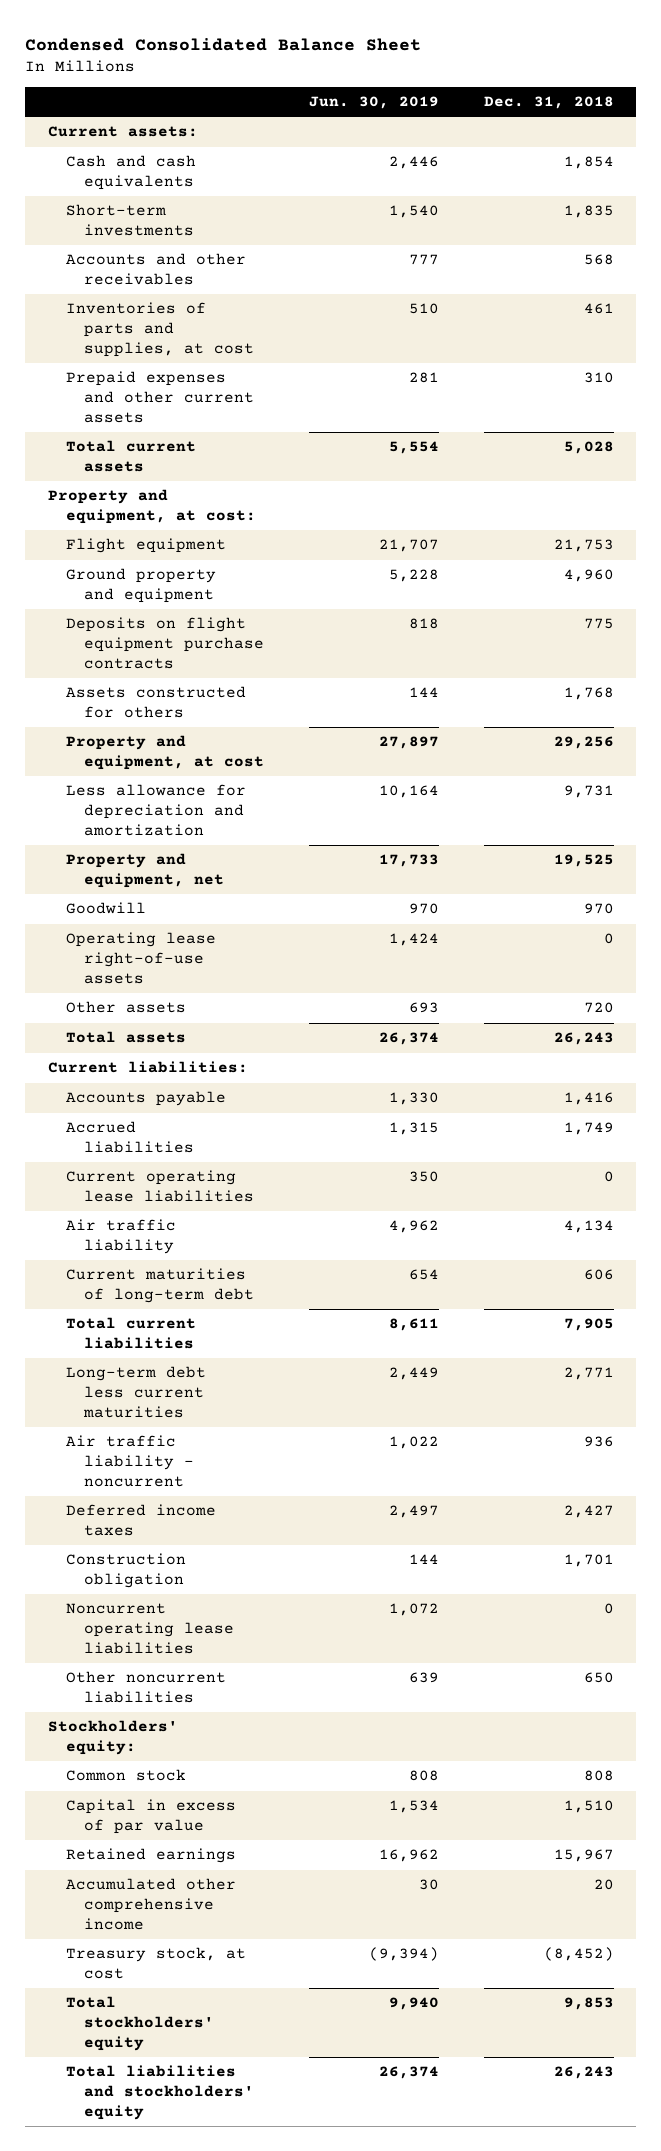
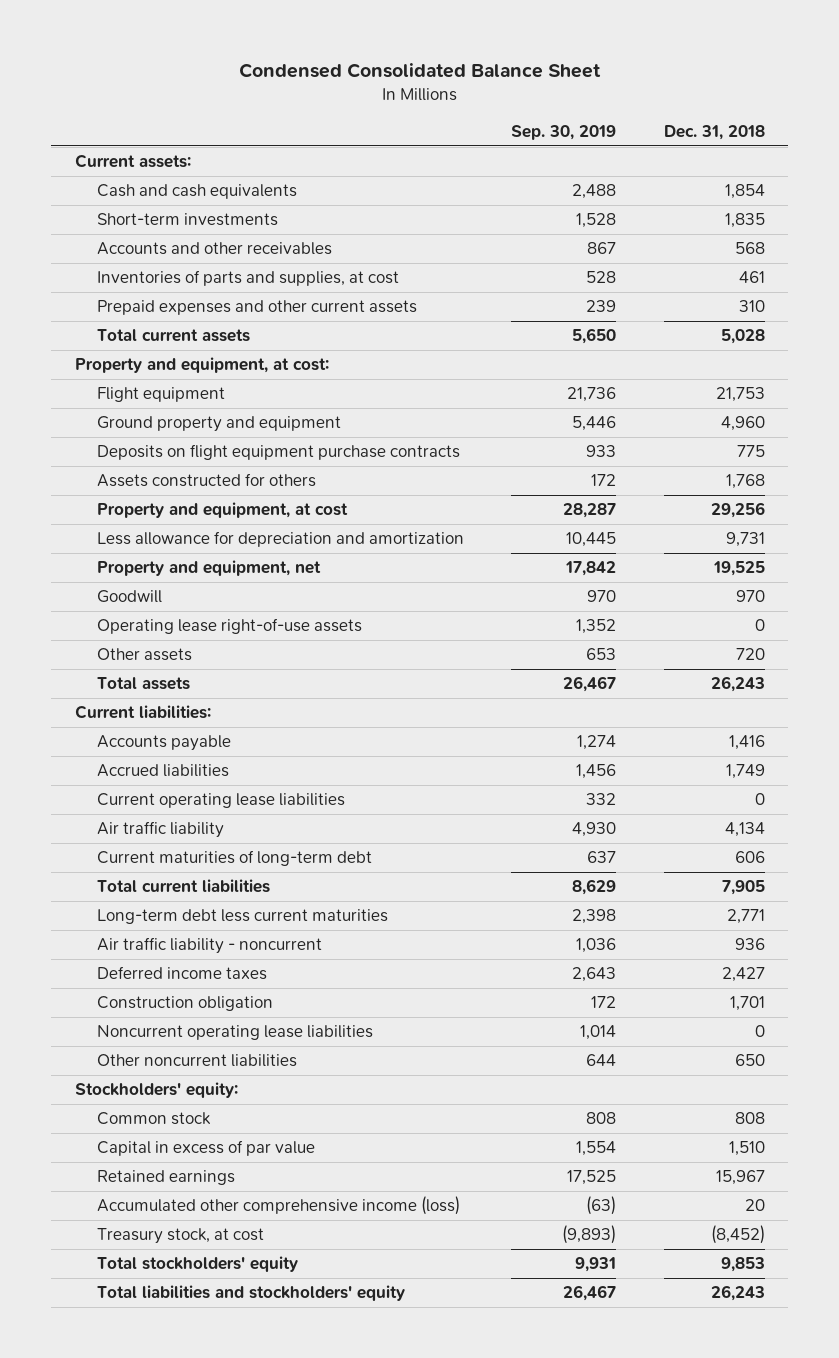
- | Jun. 30, 2019 | Dec. 31, 2018
+ | Sep. 30, 2019 | Dec. 31, 2018
- Accumulated other comprehensive income | 30 | 20
+ Accumulated other comprehensive income (loss) | (63) | 20

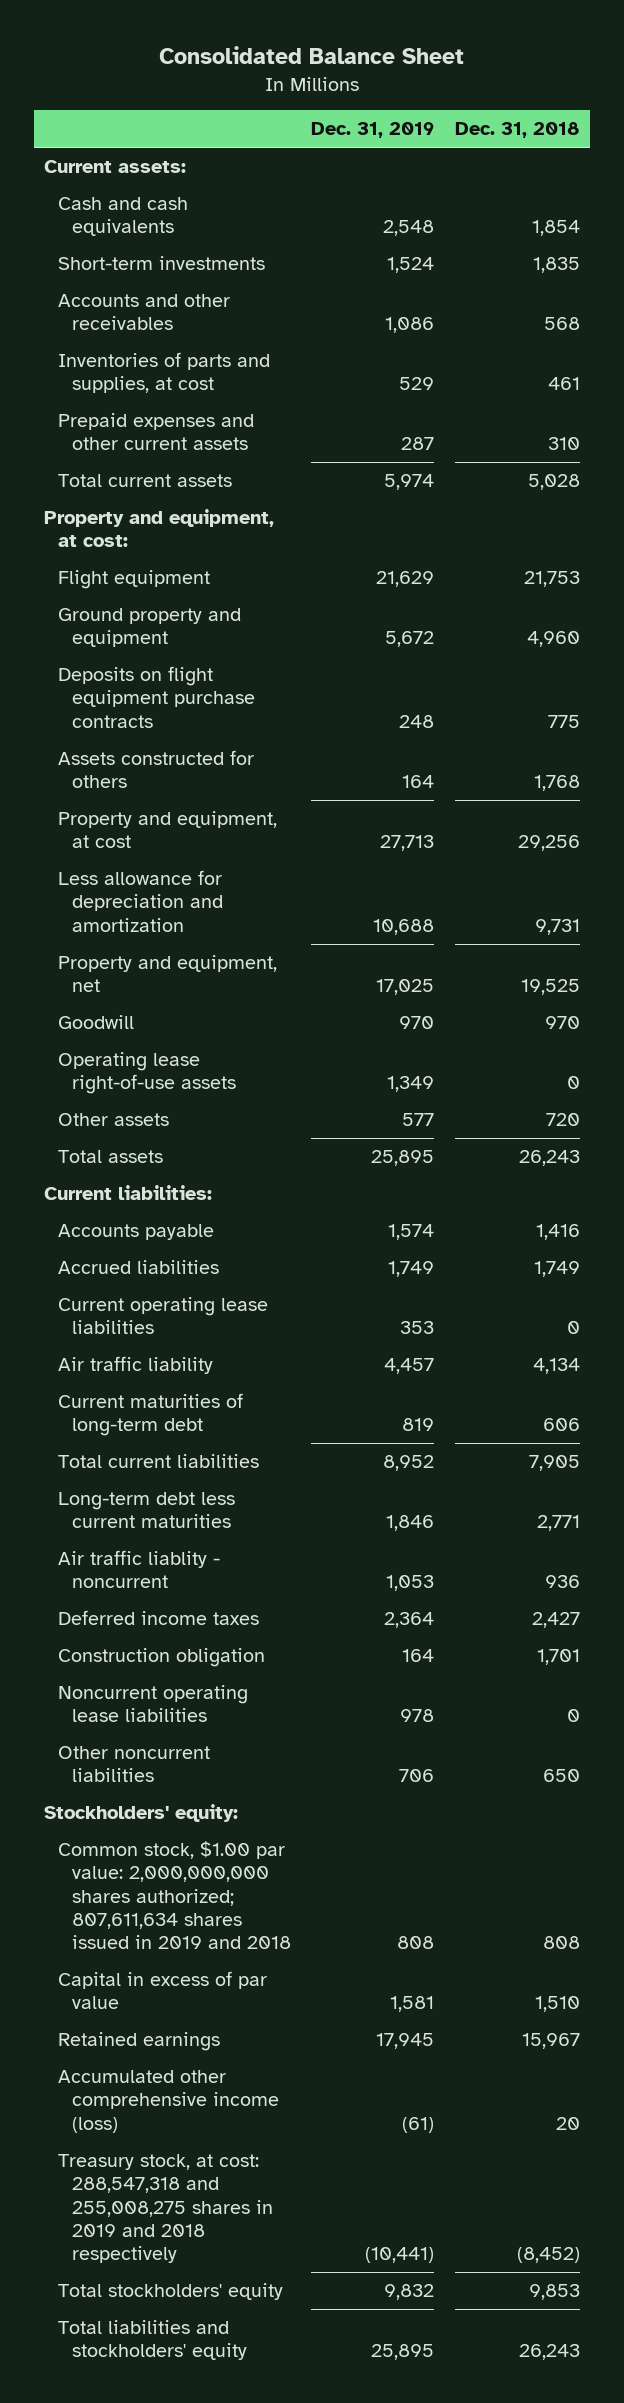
- Condensed Consolidated Balance Sheet
+ Consolidated Balance Sheet
- | Sep. 30, 2019 | Dec. 31, 2018
+ | Dec. 31, 2019 | Dec. 31, 2018
- Air traffic liability - noncurrent | 1,036 | 936
+ Air traffic liablity - noncurrent | 1,053 | 936
- Common stock | 808 | 808
+ Common stock, $1.00 par value: 2,000,000,000 shares authorized; 807,611,634 shares issued in 2019 and 2018 | 808 | 808
- Treasury stock, at cost | (9,893) | (8,452)
+ Treasury stock, at cost: 288,547,318 and 255,008,275 shares in 2019 and 2018 respectively | (10,441) | (8,452)

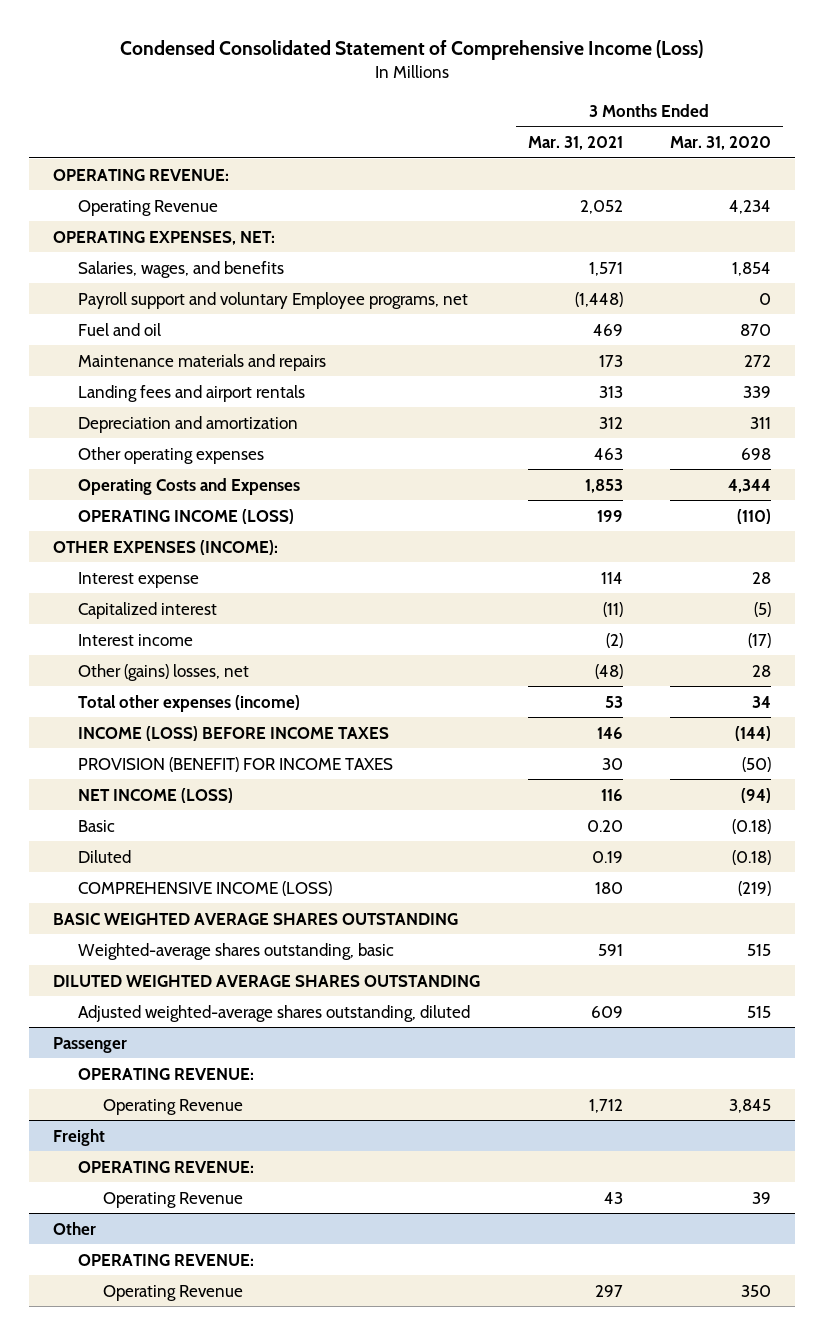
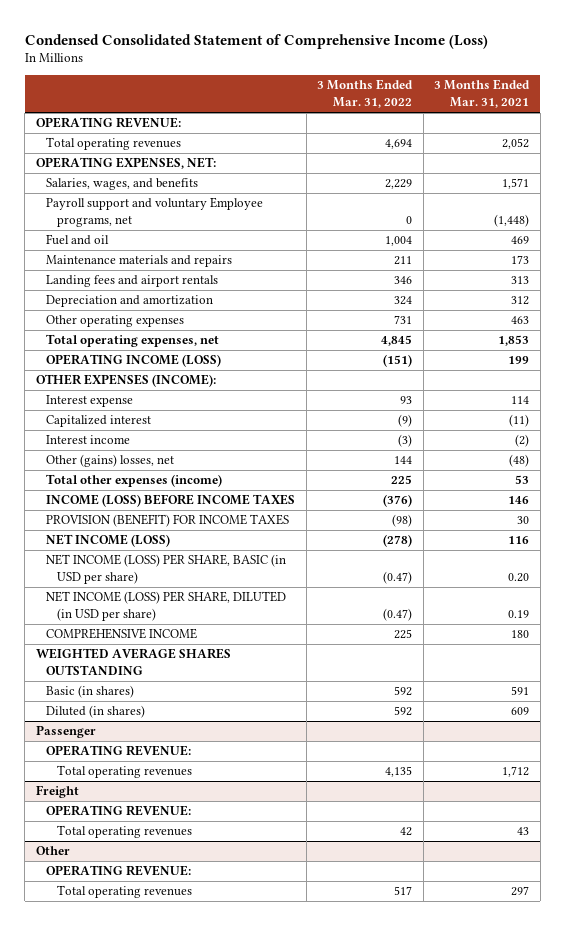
- | 3 Months Ended Mar. 31, 2021 | 3 Months Ended Mar. 31, 2020
+ | 3 Months Ended Mar. 31, 2022 | 3 Months Ended Mar. 31, 2021
- Operating Revenue | 2,052 | 4,234
+ Total operating revenues | 4,694 | 2,052
- Operating Costs and Expenses | 1,853 | 4,344
+ Total operating expenses, net | 4,845 | 1,853
- Basic | 0.20 | (0.18)
- Diluted | 0.19 | (0.18)
- COMPREHENSIVE INCOME (LOSS) | 180 | (219)
- BASIC WEIGHTED AVERAGE SHARES OUTSTANDING
- Weighted-average shares outstanding, basic | 591 | 515
- DILUTED WEIGHTED AVERAGE SHARES OUTSTANDING
- Adjusted weighted-average shares outstanding, diluted | 609 | 515
+ NET INCOME (LOSS) PER SHARE, BASIC (in USD per share) | (0.47) | 0.20
+ NET INCOME (LOSS) PER SHARE, DILUTED (in USD per share) | (0.47) | 0.19
+ COMPREHENSIVE INCOME | 225 | 180
+ WEIGHTED AVERAGE SHARES OUTSTANDING
+ Basic (in shares) | 592 | 591
+ Diluted (in shares) | 592 | 609
@ Passenger
- Operating Revenue | 1,712 | 3,845
+ Total operating revenues | 4,135 | 1,712
@ Freight
- Operating Revenue | 43 | 39
+ Total operating revenues | 42 | 43
@ Other
- Operating Revenue | 297 | 350
+ Total operating revenues | 517 | 297

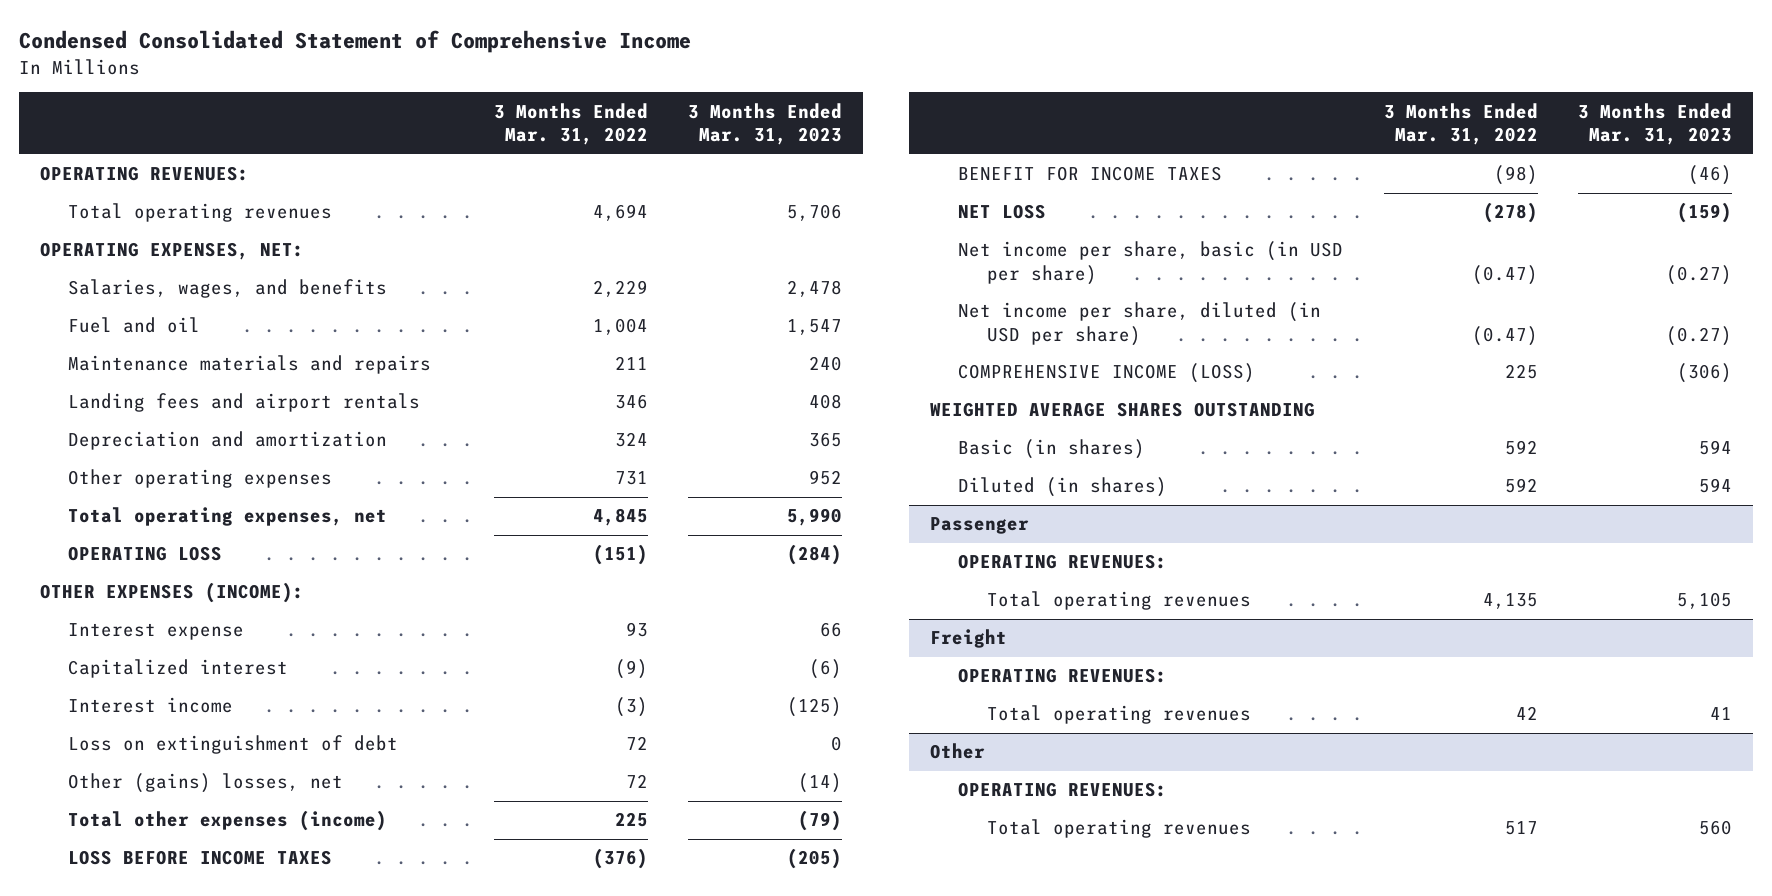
- Condensed Consolidated Statement of Comprehensive Income (Loss)
+ Condensed Consolidated Statement of Comprehensive Income
- | 3 Months Ended Mar. 31, 2022 | 3 Months Ended Mar. 31, 2021
+ | 3 Months Ended Mar. 31, 2022 | 3 Months Ended Mar. 31, 2023
- OPERATING REVENUE:
+ OPERATING REVENUES:
- Payroll support and voluntary Employee programs, net | 0 | (1,448)
- OPERATING INCOME (LOSS) | (151) | 199
+ OPERATING LOSS | (151) | (284)
- Other (gains) losses, net | 144 | (48)
+ Loss on extinguishment of debt | 72 | 0
+ Other (gains) losses, net | 72 | (14)
- INCOME (LOSS) BEFORE INCOME TAXES | (376) | 146
- PROVISION (BENEFIT) FOR INCOME TAXES | (98) | 30
- NET INCOME (LOSS) | (278) | 116
- NET INCOME (LOSS) PER SHARE, BASIC (in USD per share) | (0.47) | 0.20
- NET INCOME (LOSS) PER SHARE, DILUTED (in USD per share) | (0.47) | 0.19
- COMPREHENSIVE INCOME | 225 | 180
+ LOSS BEFORE INCOME TAXES | (376) | (205)
+ BENEFIT FOR INCOME TAXES | (98) | (46)
+ NET LOSS | (278) | (159)
+ Net income per share, basic (in USD per share) | (0.47) | (0.27)
+ Net income per share, diluted (in USD per share) | (0.47) | (0.27)
+ COMPREHENSIVE INCOME (LOSS) | 225 | (306)
@ Passenger
- OPERATING REVENUE:
+ OPERATING REVENUES:
@ Freight
- OPERATING REVENUE:
+ OPERATING REVENUES:
@ Other
- OPERATING REVENUE:
+ OPERATING REVENUES:

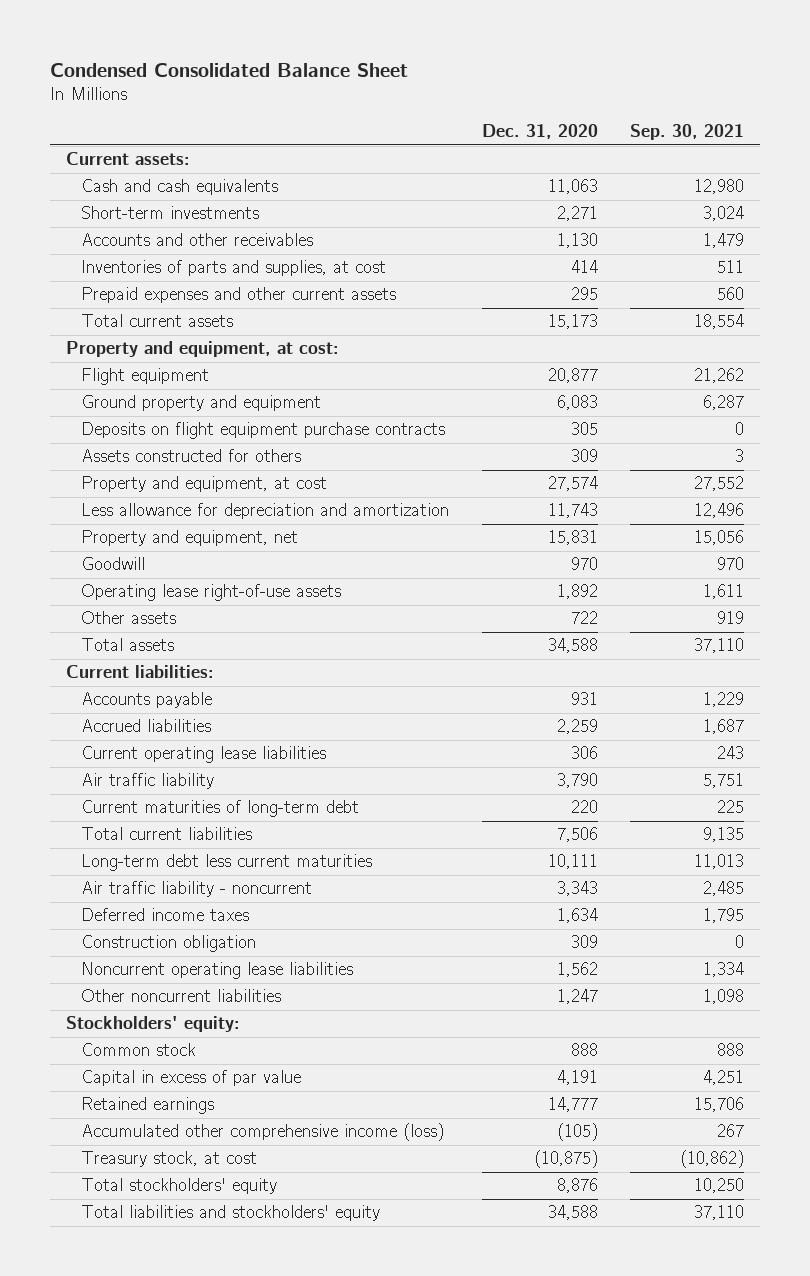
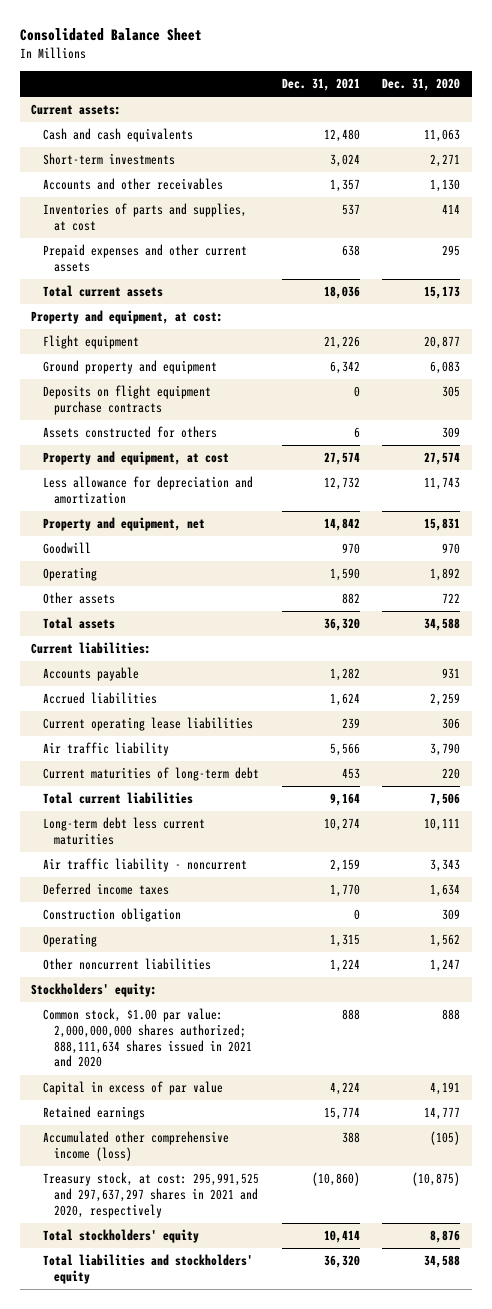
- Condensed Consolidated Balance Sheet
+ Consolidated Balance Sheet
- | Dec. 31, 2020 | Sep. 30, 2021
+ | Dec. 31, 2021 | Dec. 31, 2020
- Operating lease right-of-use assets | 1,892 | 1,611
+ Operating | 1,590 | 1,892
- Noncurrent operating lease liabilities | 1,562 | 1,334
+ Operating | 1,315 | 1,562
- Common stock | 888 | 888
+ Common stock, $1.00 par value: 2,000,000,000 shares authorized; 888,111,634 shares issued in 2021 and 2020 | 888 | 888
- Treasury stock, at cost | (10,875) | (10,862)
+ Treasury stock, at cost: 295,991,525 and 297,637,297 shares in 2021 and 2020, respectively | (10,860) | (10,875)

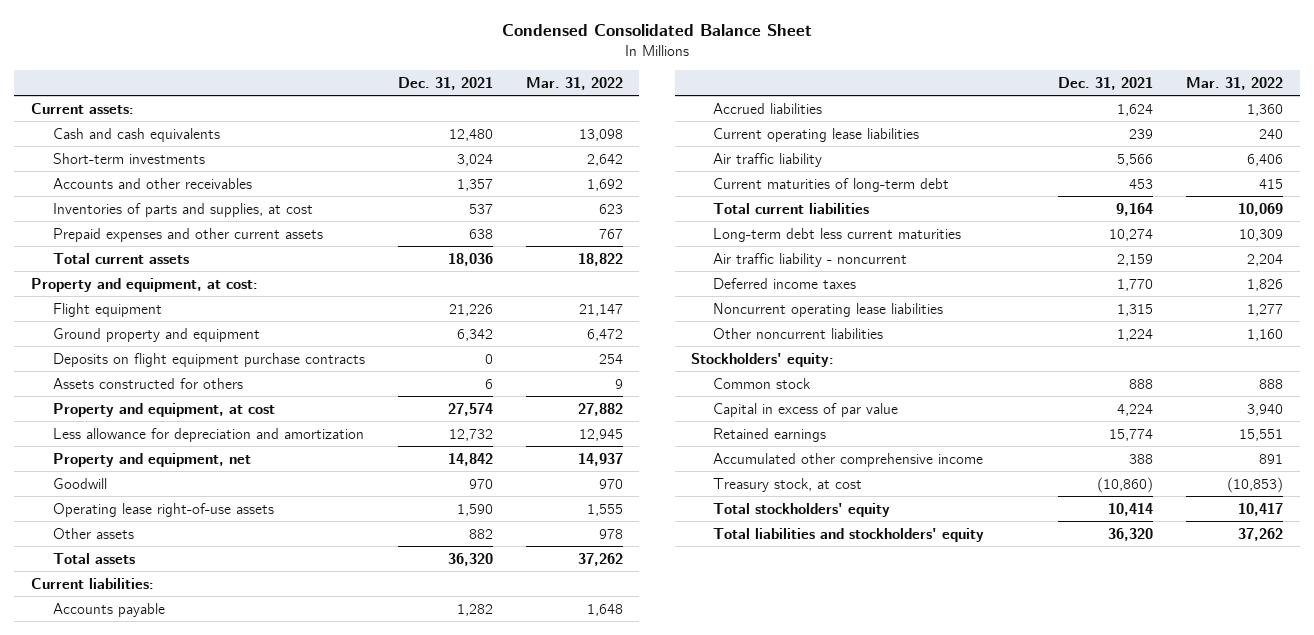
- Consolidated Balance Sheet
+ Condensed Consolidated Balance Sheet
- | Dec. 31, 2021 | Dec. 31, 2020
+ | Dec. 31, 2021 | Mar. 31, 2022
- Operating | 1,590 | 1,892
+ Operating lease right-of-use assets | 1,590 | 1,555
- Construction obligation | 0 | 309
- Operating | 1,315 | 1,562
+ Noncurrent operating lease liabilities | 1,315 | 1,277
- Common stock, $1.00 par value: 2,000,000,000 shares authorized; 888,111,634 shares issued in 2021 and 2020 | 888 | 888
+ Common stock | 888 | 888
- Accumulated other comprehensive income (loss) | 388 | (105)
- Treasury stock, at cost: 295,991,525 and 297,637,297 shares in 2021 and 2020, respectively | (10,860) | (10,875)
+ Accumulated other comprehensive income | 388 | 891
+ Treasury stock, at cost | (10,860) | (10,853)

